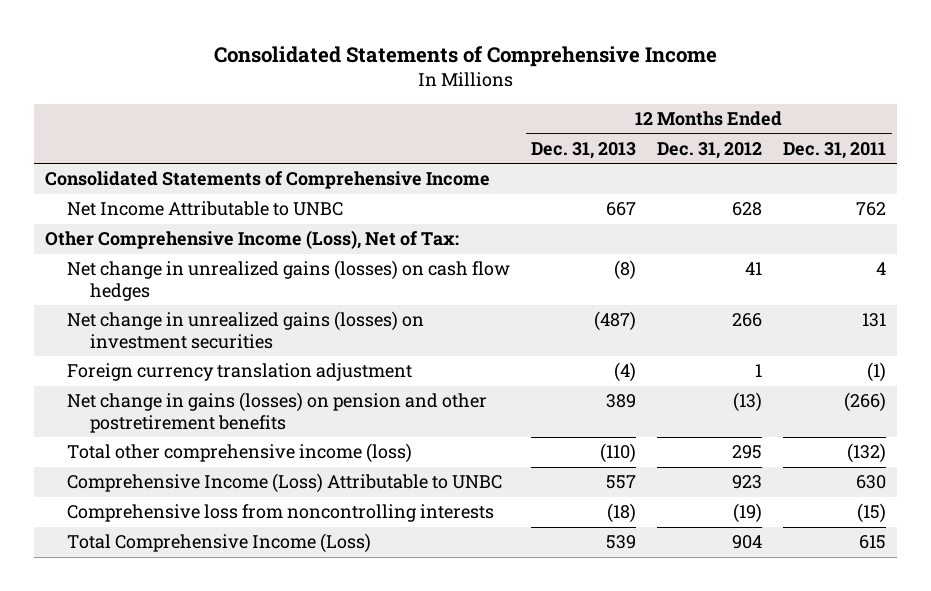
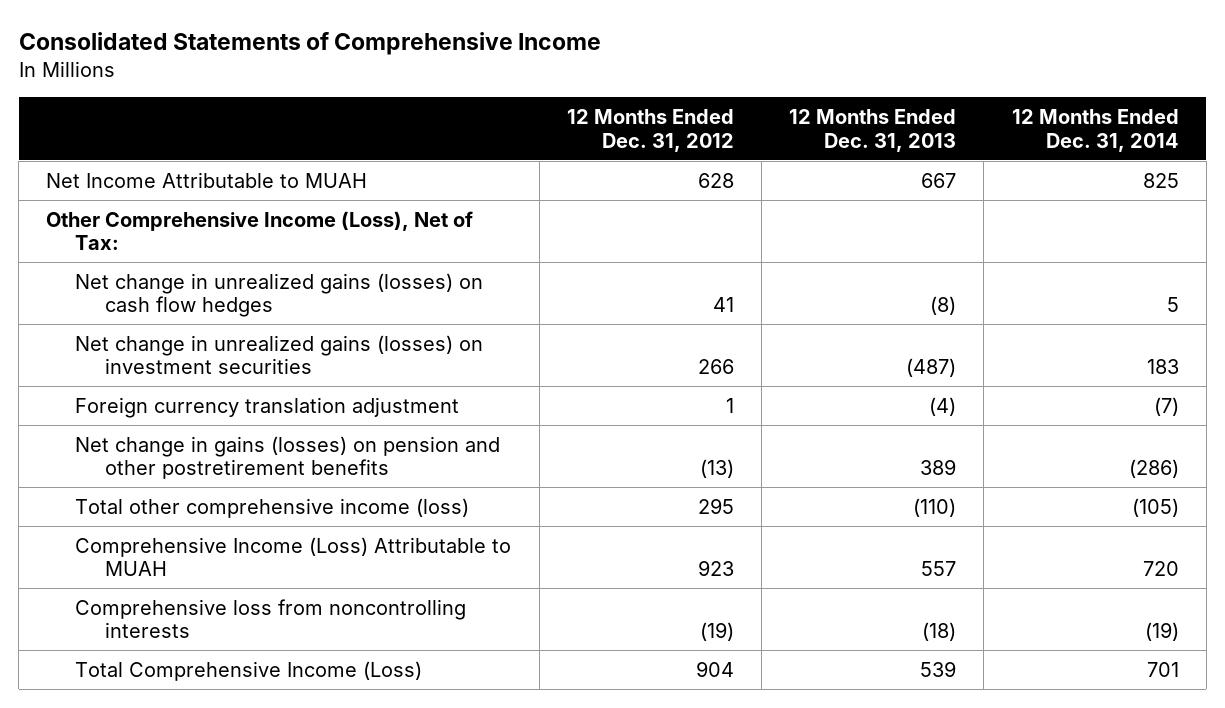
- | 12 Months Ended Dec. 31, 2013 | 12 Months Ended Dec. 31, 2012 | 12 Months Ended Dec. 31, 2011
+ | 12 Months Ended Dec. 31, 2012 | 12 Months Ended Dec. 31, 2013 | 12 Months Ended Dec. 31, 2014
- Consolidated Statements of Comprehensive Income
- Net Income Attributable to UNBC | 667 | 628 | 762
+ Net Income Attributable to MUAH | 628 | 667 | 825
- Comprehensive Income (Loss) Attributable to UNBC | 557 | 923 | 630
+ Comprehensive Income (Loss) Attributable to MUAH | 923 | 557 | 720

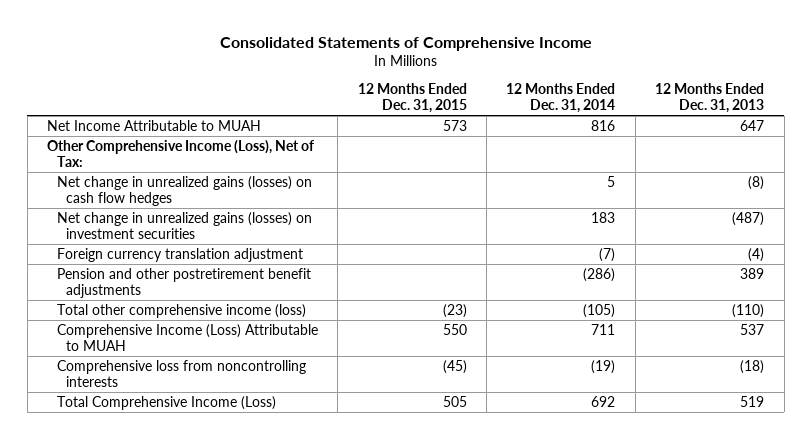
- | 12 Months Ended Dec. 31, 2012 | 12 Months Ended Dec. 31, 2013 | 12 Months Ended Dec. 31, 2014
+ | 12 Months Ended Dec. 31, 2015 | 12 Months Ended Dec. 31, 2014 | 12 Months Ended Dec. 31, 2013
- Net Income Attributable to MUAH | 628 | 667 | 825
+ Net Income Attributable to MUAH | 573 | 816 | 647
- Net change in gains (losses) on pension and other postretirement benefits | (13) | 389 | (286)
+ Pension and other postretirement benefit adjustments | | (286) | 389
- Comprehensive Income (Loss) Attributable to MUAH | 923 | 557 | 720
+ Comprehensive Income (Loss) Attributable to MUAH | 550 | 711 | 537
- Total Comprehensive Income (Loss) | 904 | 539 | 701
+ Total Comprehensive Income (Loss) | 505 | 692 | 519

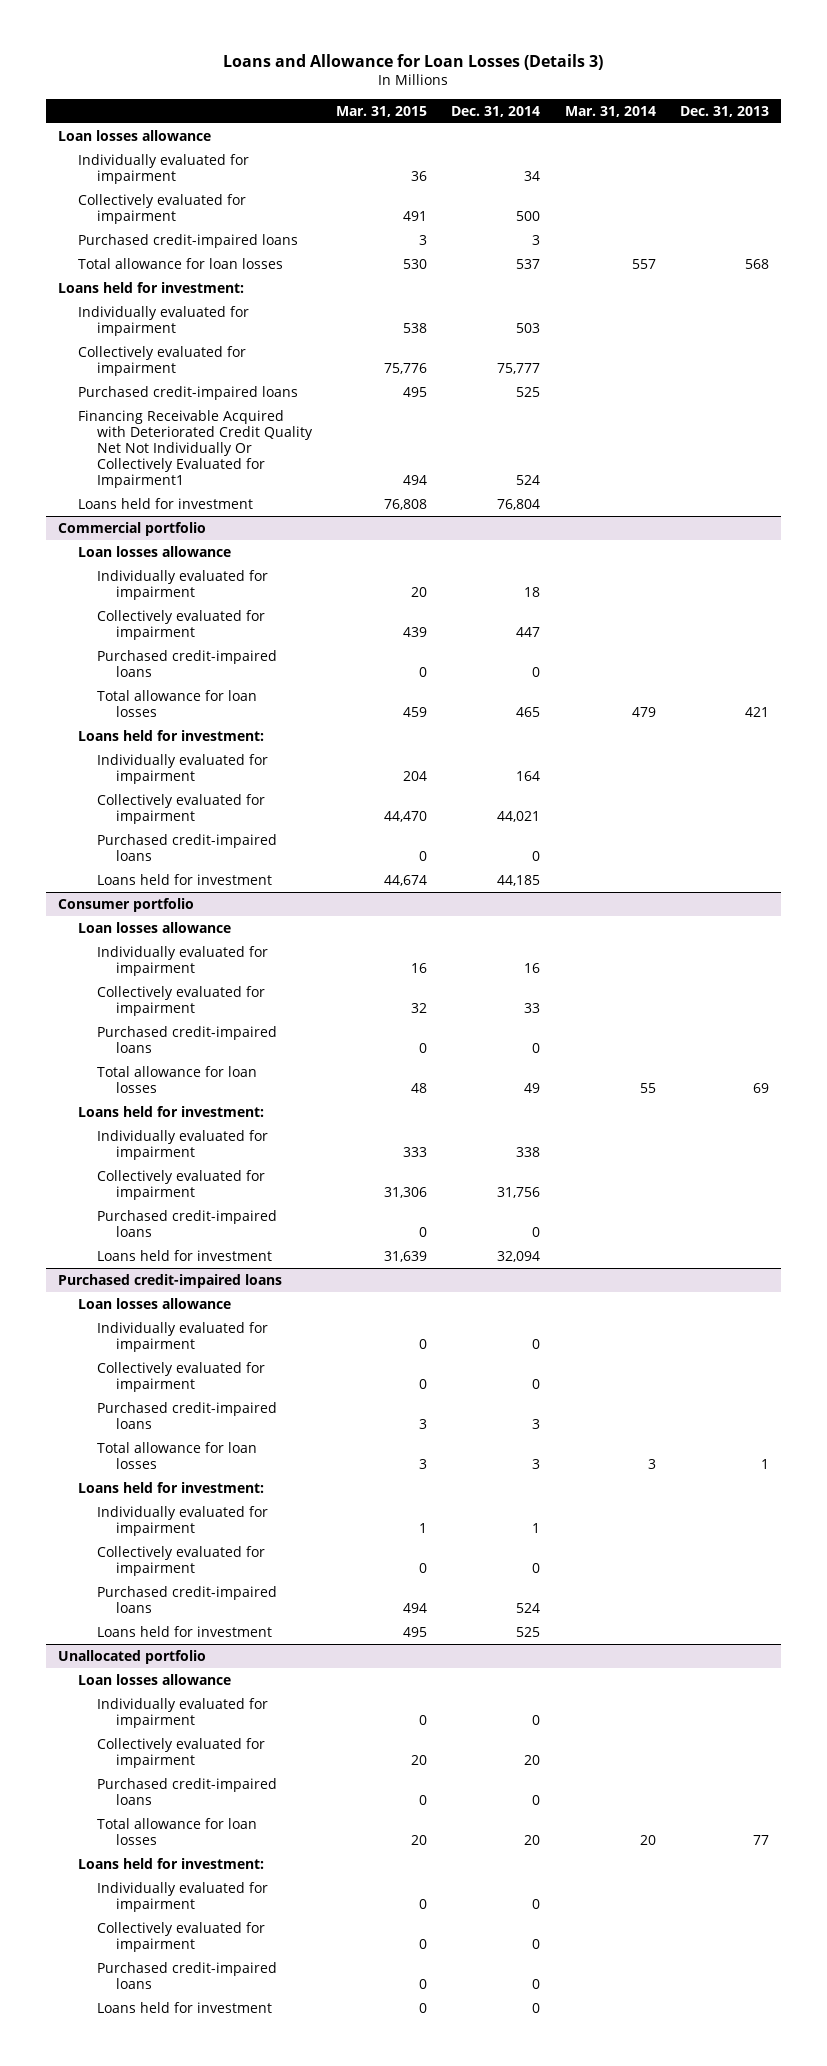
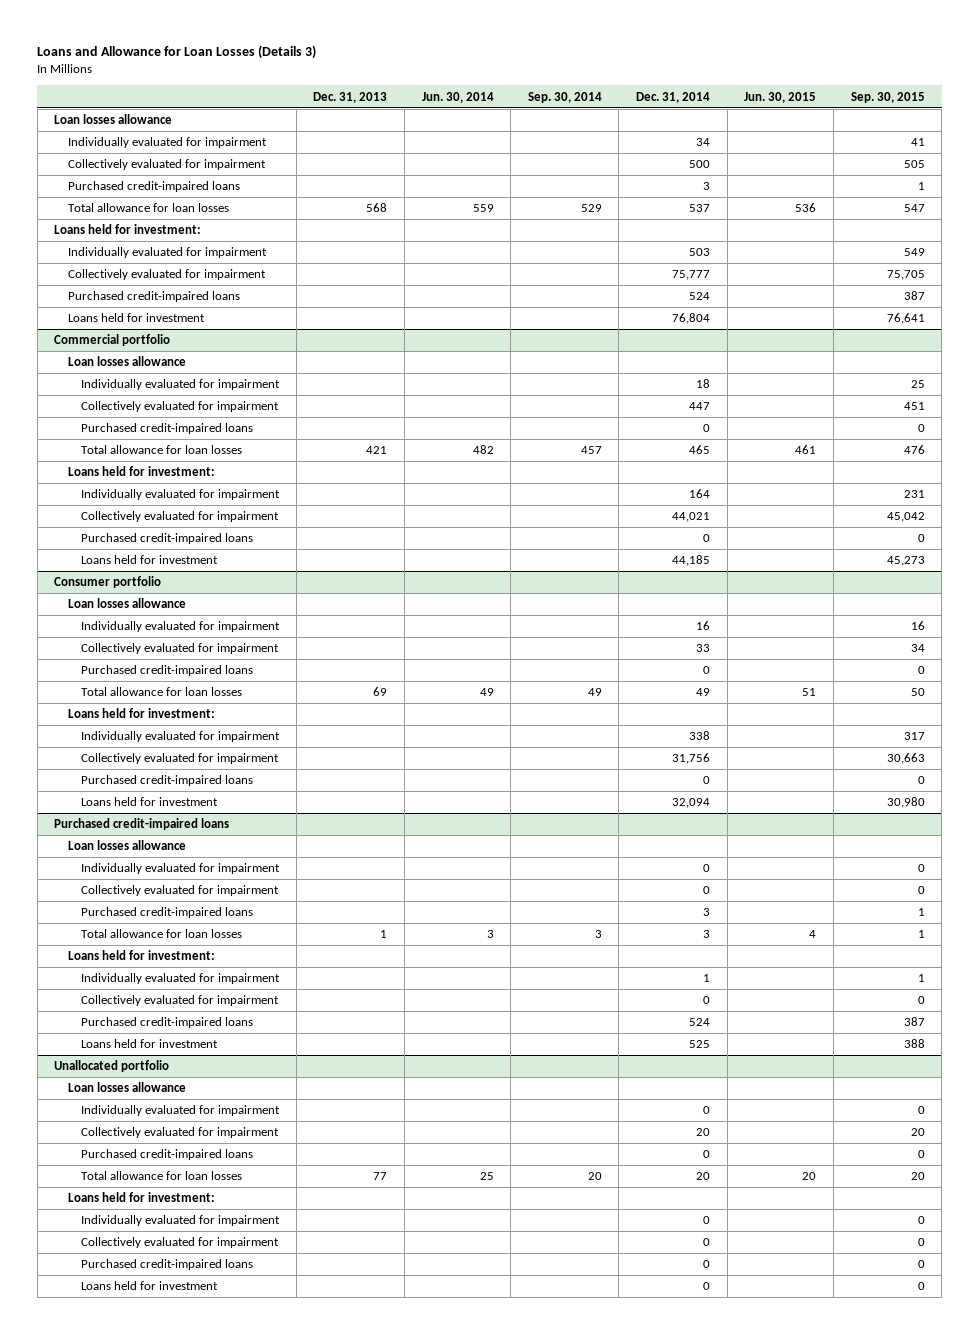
- | Mar. 31, 2015 | Dec. 31, 2014 | Mar. 31, 2014 | Dec. 31, 2013
+ | Dec. 31, 2013 | Jun. 30, 2014 | Sep. 30, 2014 | Dec. 31, 2014 | Jun. 30, 2015 | Sep. 30, 2015
- Purchased credit-impaired loans | 495 | 525 | |
- Financing Receivable Acquired with Deteriorated Credit Quality Net Not Individually Or Collectively Evaluated for Impairment1 | 494 | 524 | |
+ Purchased credit-impaired loans | | | | 524 | | 387

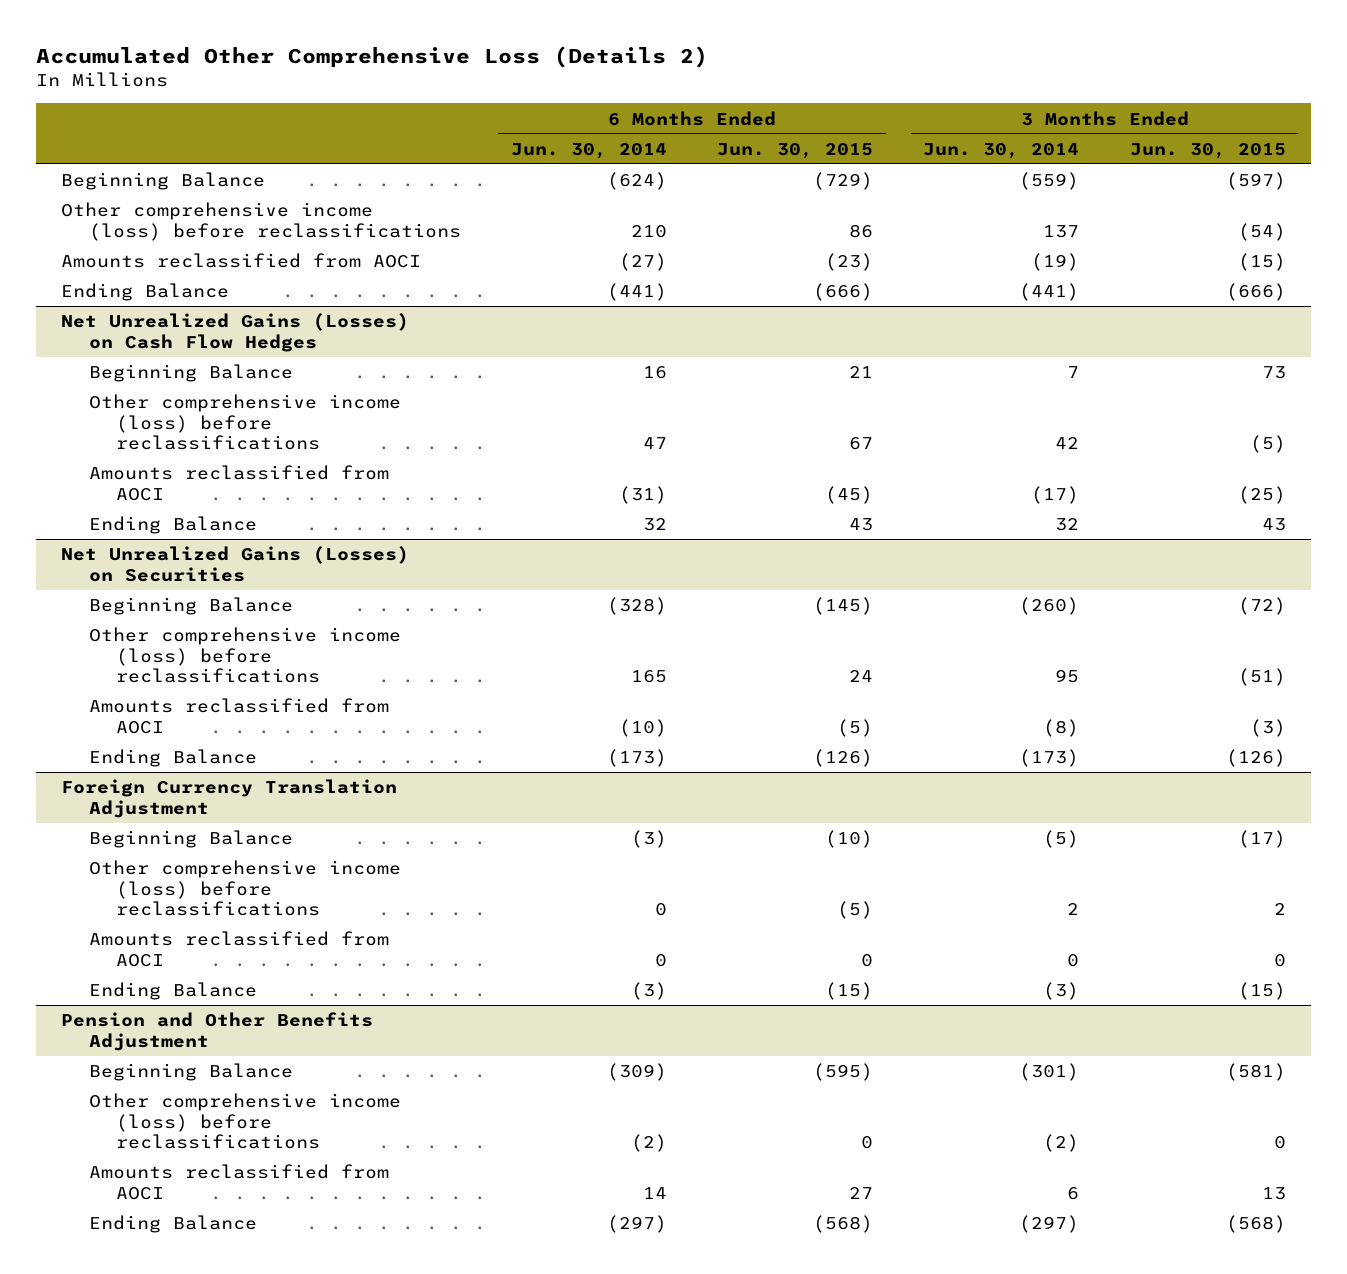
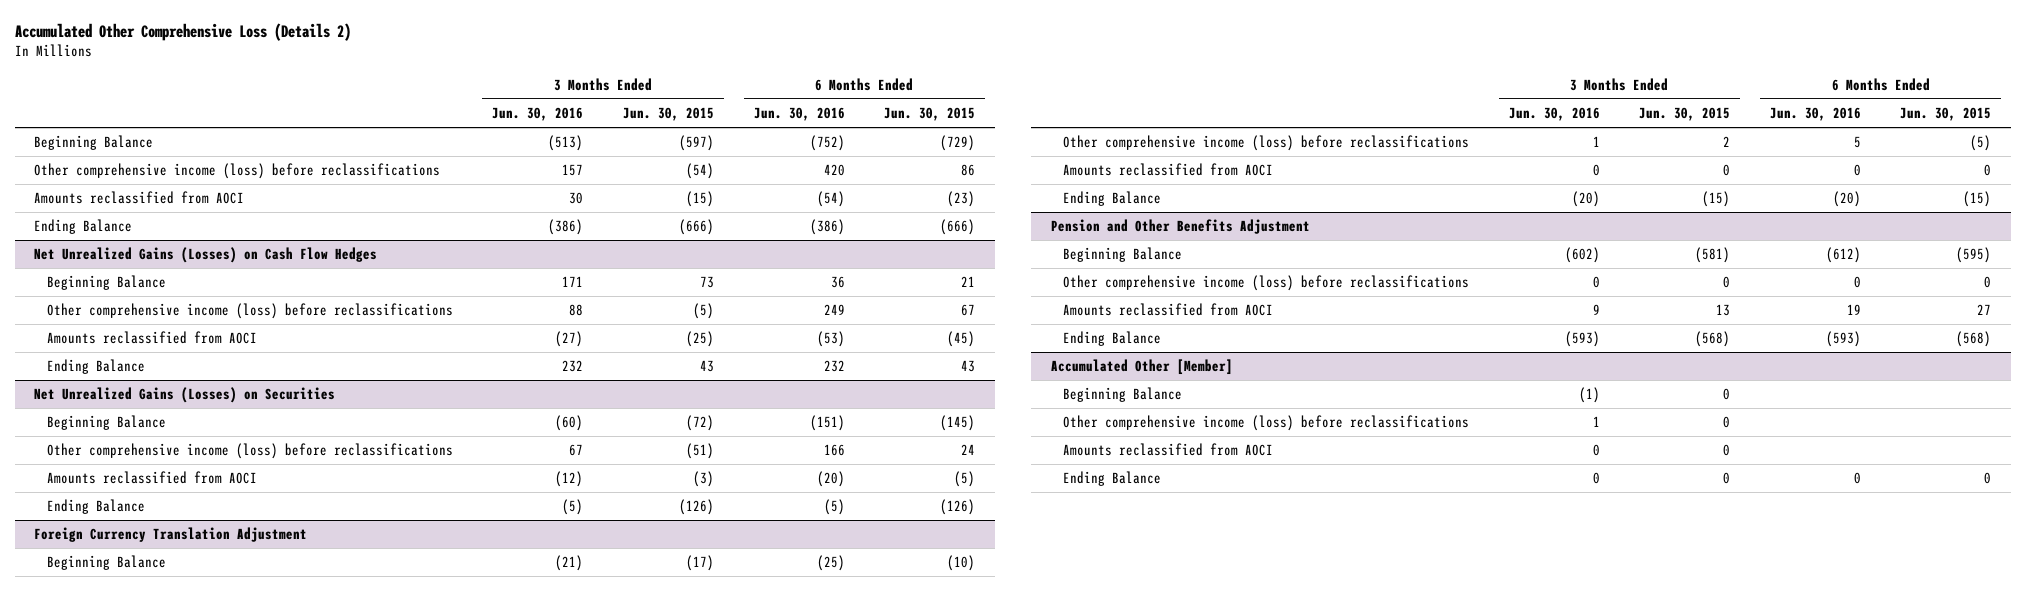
- | 6 Months Ended Jun. 30, 2014 | 6 Months Ended Jun. 30, 2015 | 3 Months Ended Jun. 30, 2014 | 3 Months Ended Jun. 30, 2015
+ | 3 Months Ended Jun. 30, 2016 | 3 Months Ended Jun. 30, 2015 | 6 Months Ended Jun. 30, 2016 | 6 Months Ended Jun. 30, 2015
+ Accumulated Other [Member]
+ Beginning Balance | (1) | 0 | |
+ Other comprehensive income (loss) before reclassifications | 1 | 0 | |
+ Amounts reclassified from AOCI | 0 | 0 | |
+ Ending Balance | 0 | 0 | 0 | 0

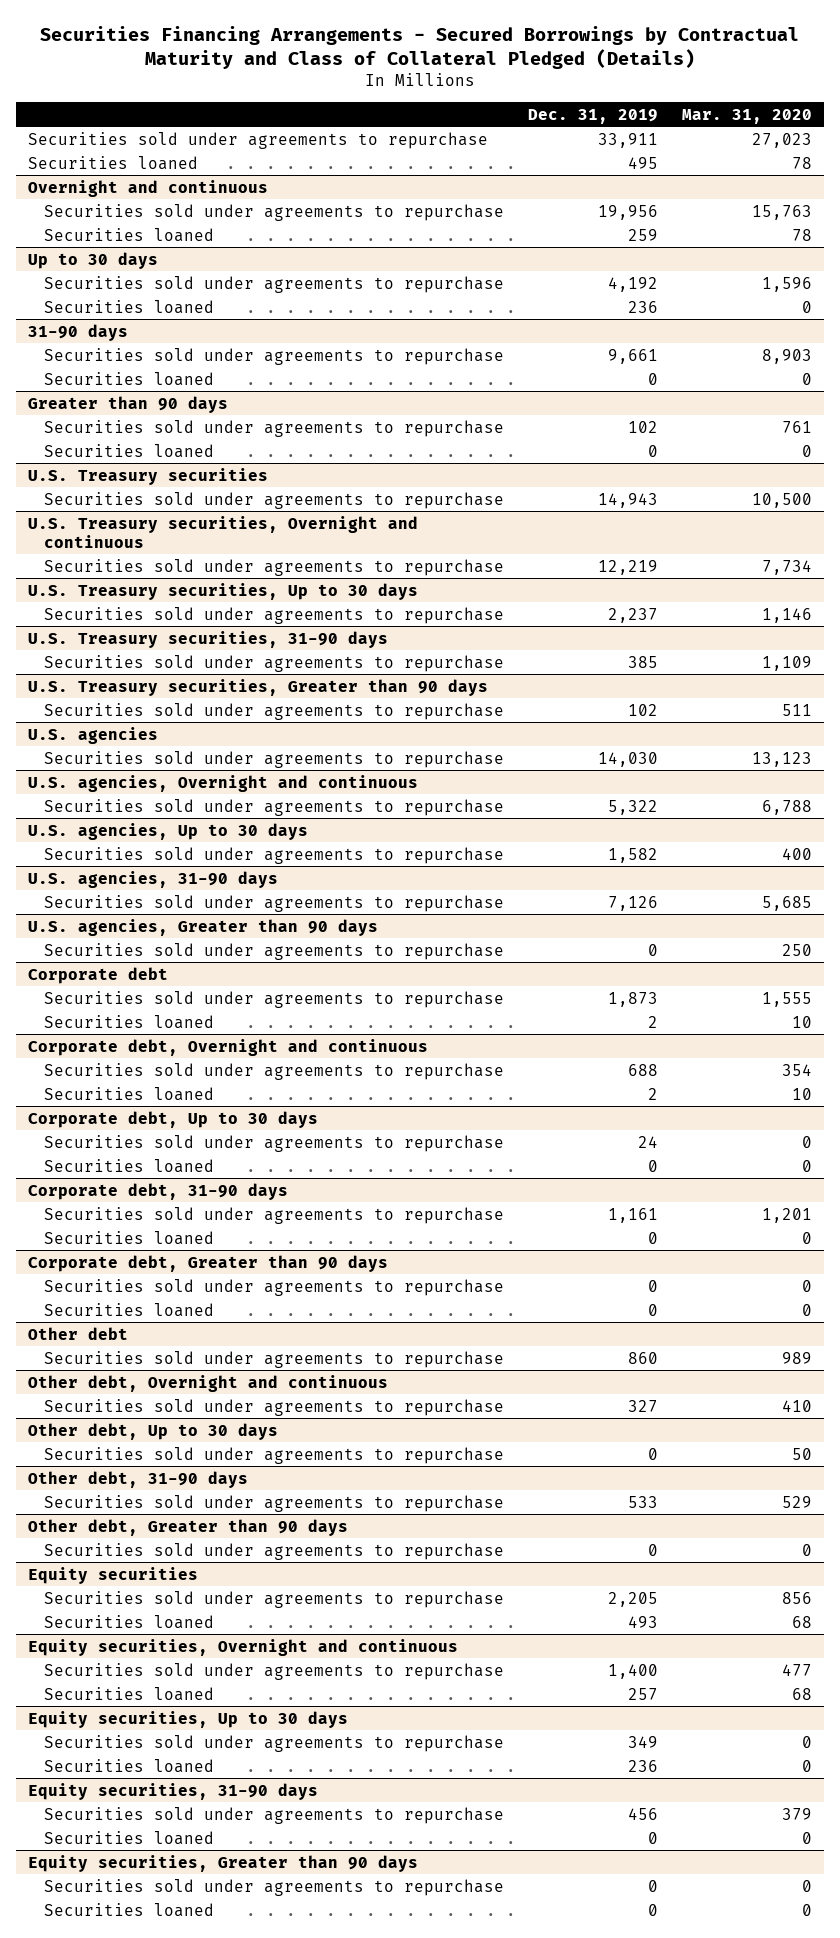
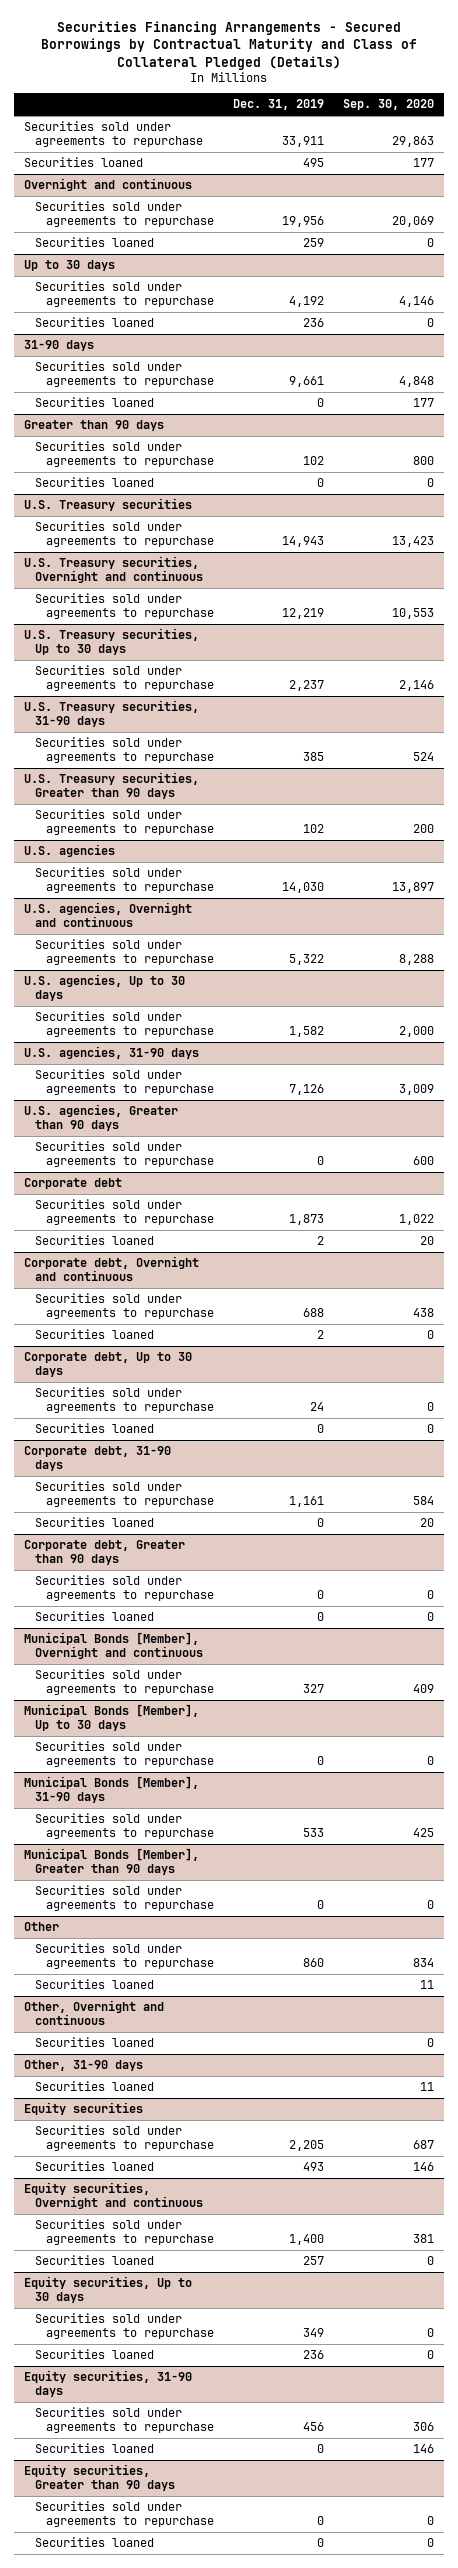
- | Dec. 31, 2019 | Mar. 31, 2020
+ | Dec. 31, 2019 | Sep. 30, 2020
- Other debt
- Securities sold under agreements to repurchase | 860 | 989
- Other debt, Overnight and continuous
+ Municipal Bonds [Member], Overnight and continuous
- Other debt, Up to 30 days
+ Municipal Bonds [Member], Up to 30 days
- Other debt, 31-90 days
+ Municipal Bonds [Member], 31-90 days
- Other debt, Greater than 90 days
+ Municipal Bonds [Member], Greater than 90 days
+ Other
+ Securities sold under agreements to repurchase | 860 | 834
+ Securities loaned | | 11
+ Other, Overnight and continuous
+ Securities loaned | | 0
+ Other, 31-90 days
+ Securities loaned | | 11

